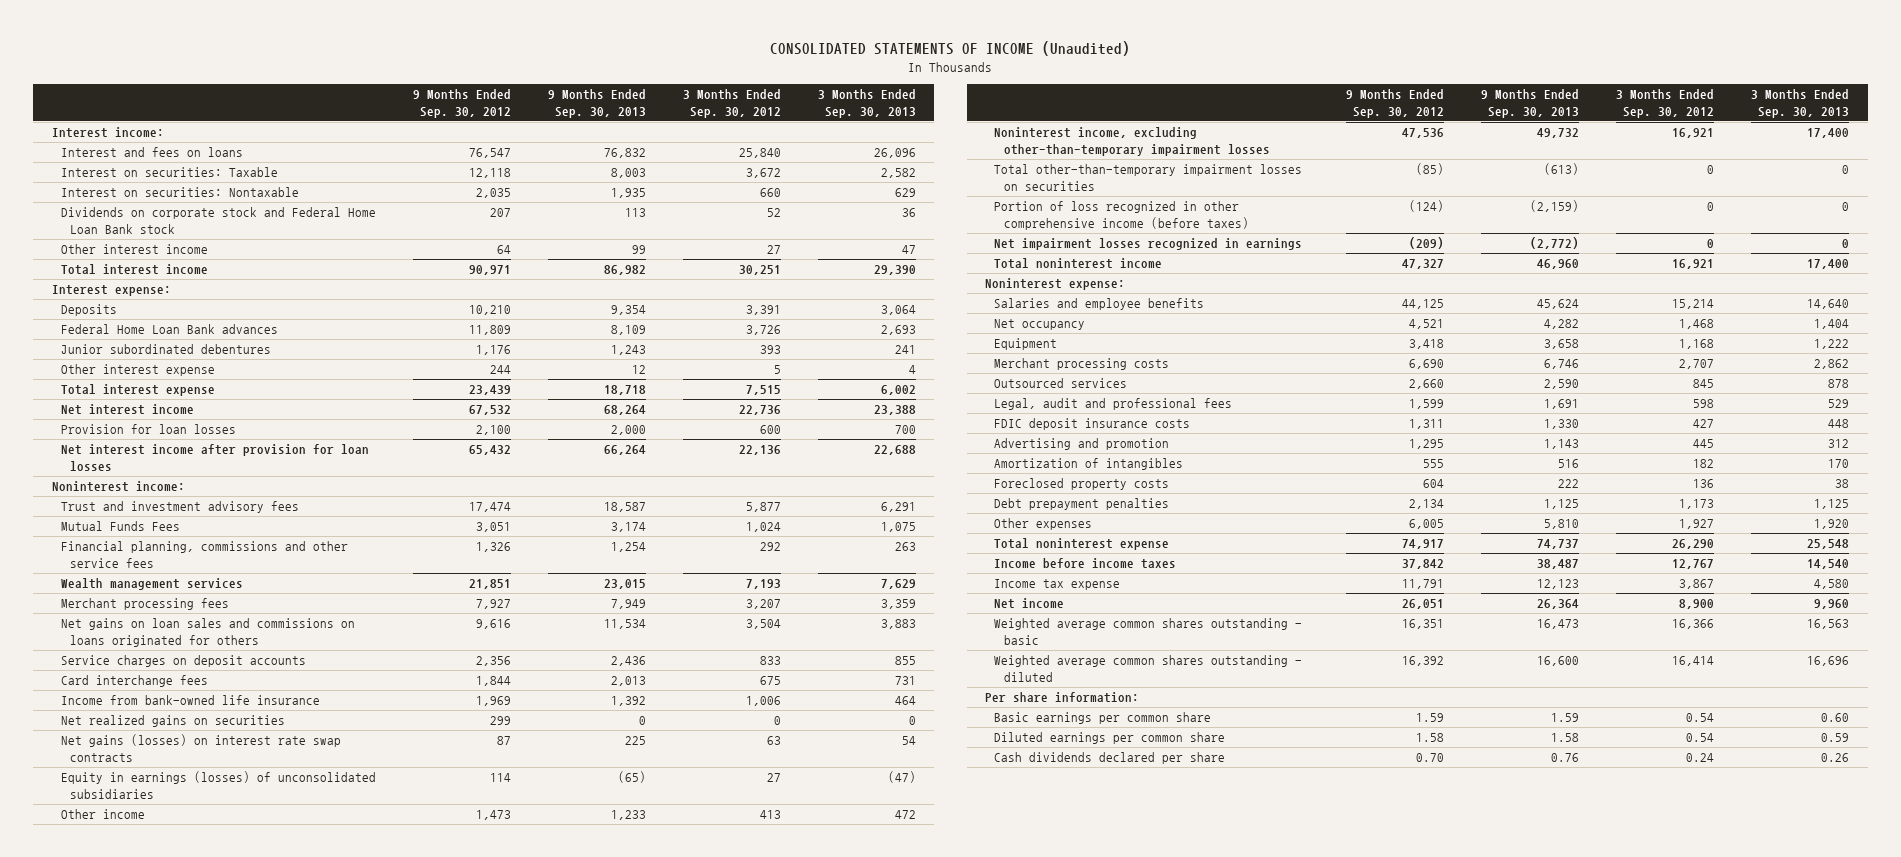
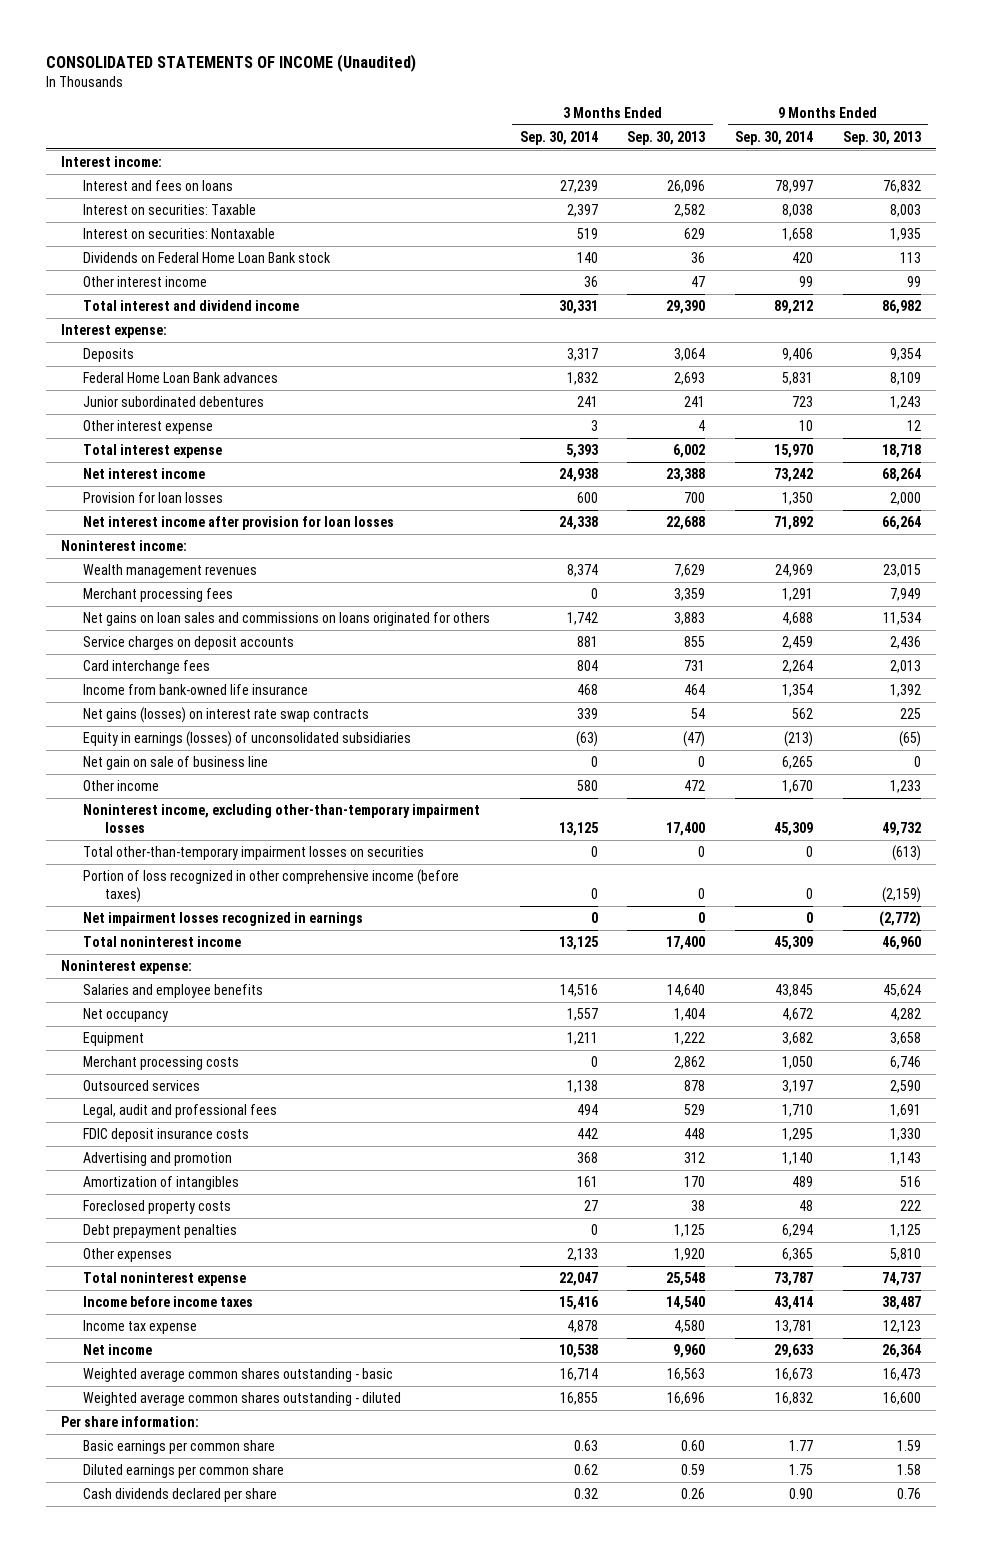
- | 9 Months Ended Sep. 30, 2012 | 9 Months Ended Sep. 30, 2013 | 3 Months Ended Sep. 30, 2012 | 3 Months Ended Sep. 30, 2013
+ | 3 Months Ended Sep. 30, 2014 | 3 Months Ended Sep. 30, 2013 | 9 Months Ended Sep. 30, 2014 | 9 Months Ended Sep. 30, 2013
- Dividends on corporate stock and Federal Home Loan Bank stock | 207 | 113 | 52 | 36
+ Dividends on Federal Home Loan Bank stock | 140 | 36 | 420 | 113
- Total interest income | 90,971 | 86,982 | 30,251 | 29,390
+ Total interest and dividend income | 30,331 | 29,390 | 89,212 | 86,982
- Trust and investment advisory fees | 17,474 | 18,587 | 5,877 | 6,291
- Mutual Funds Fees | 3,051 | 3,174 | 1,024 | 1,075
- Financial planning, commissions and other service fees | 1,326 | 1,254 | 292 | 263
- Wealth management services | 21,851 | 23,015 | 7,193 | 7,629
+ Wealth management revenues | 8,374 | 7,629 | 24,969 | 23,015
- Net realized gains on securities | 299 | 0 | 0 | 0
+ Net gain on sale of business line | 0 | 0 | 6,265 | 0

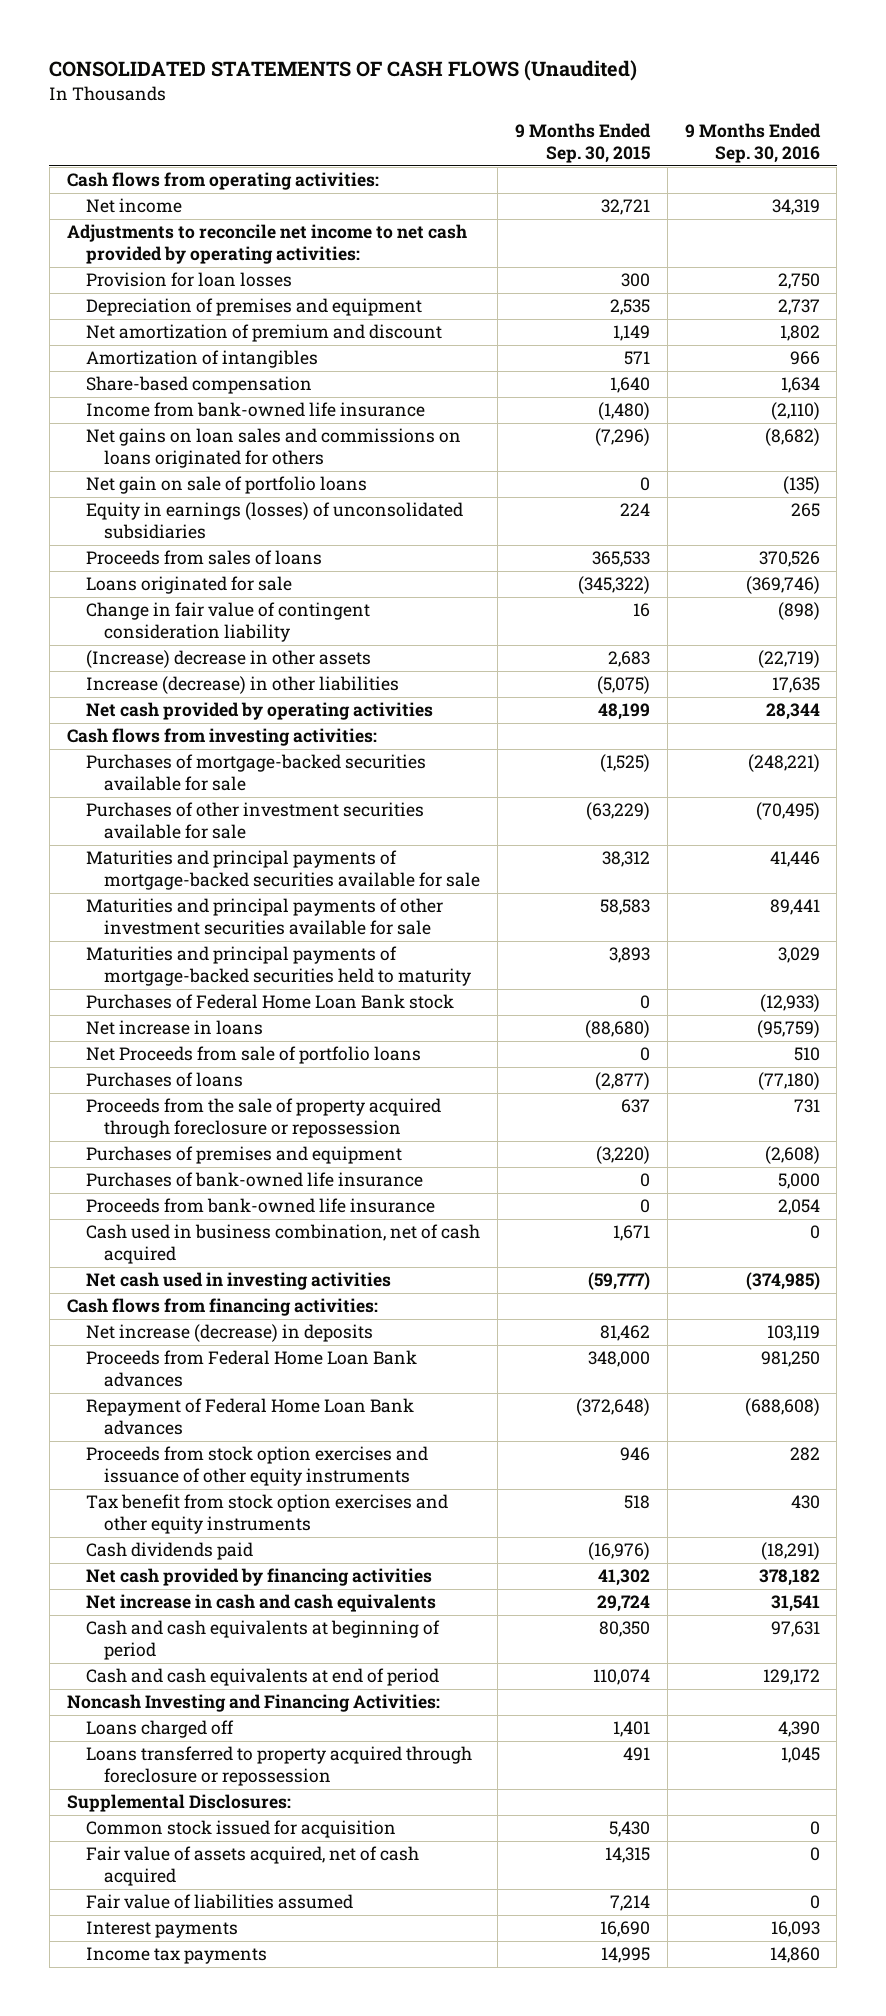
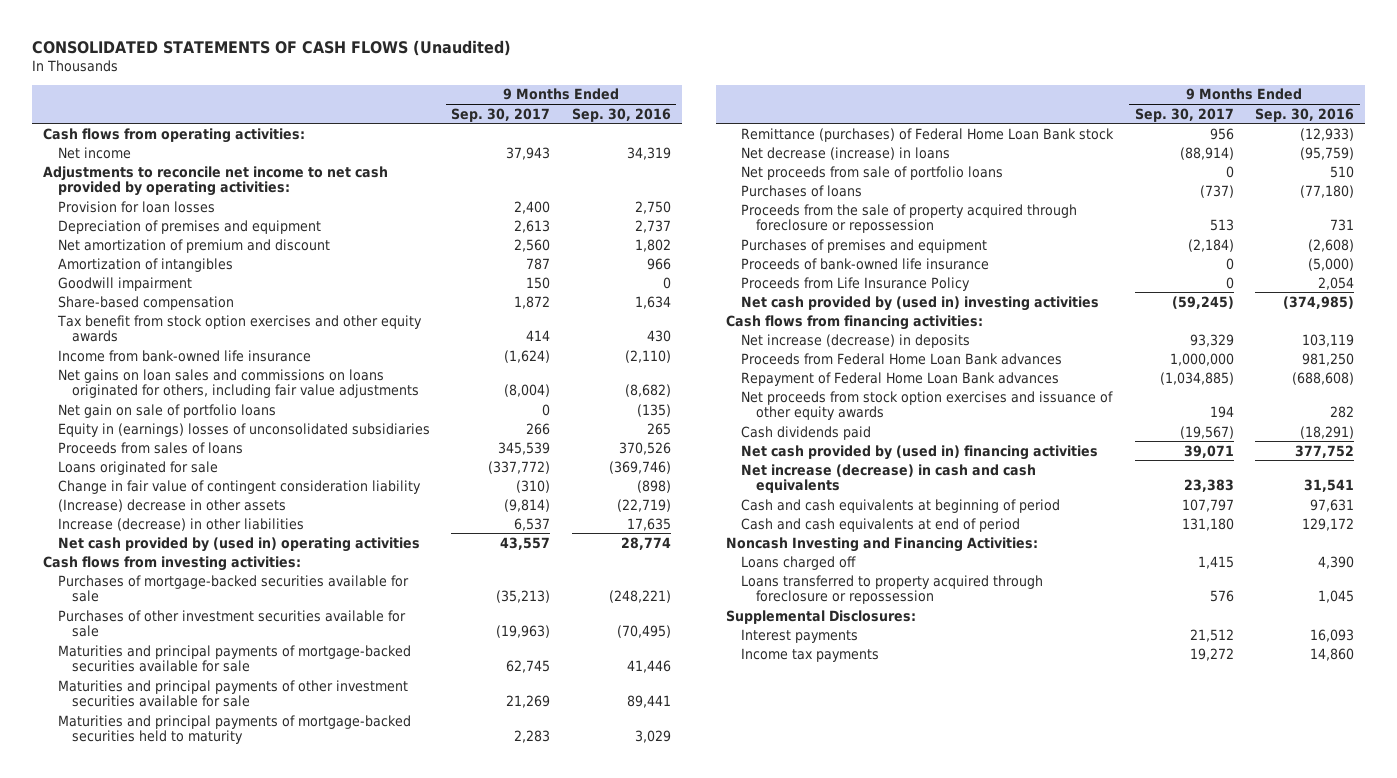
- | 9 Months Ended Sep. 30, 2015 | 9 Months Ended Sep. 30, 2016
+ | 9 Months Ended Sep. 30, 2017 | 9 Months Ended Sep. 30, 2016
+ Goodwill impairment | 150 | 0
+ Tax benefit from stock option exercises and other equity awards | 414 | 430
- Net gains on loan sales and commissions on loans originated for others | (7,296) | (8,682)
+ Net gains on loan sales and commissions on loans originated for others, including fair value adjustments | (8,004) | (8,682)
- Equity in earnings (losses) of unconsolidated subsidiaries | 224 | 265
+ Equity in (earnings) losses of unconsolidated subsidiaries | 266 | 265
- Net cash provided by operating activities | 48,199 | 28,344
+ Net cash provided by (used in) operating activities | 43,557 | 28,774
- Purchases of Federal Home Loan Bank stock | 0 | (12,933)
- Net increase in loans | (88,680) | (95,759)
- Net Proceeds from sale of portfolio loans | 0 | 510
+ Remittance (purchases) of Federal Home Loan Bank stock | 956 | (12,933)
+ Net decrease (increase) in loans | (88,914) | (95,759)
+ Net proceeds from sale of portfolio loans | 0 | 510
- Purchases of bank-owned life insurance | 0 | 5,000
- Proceeds from bank-owned life insurance | 0 | 2,054
- Cash used in business combination, net of cash acquired | 1,671 | 0
- Net cash used in investing activities | (59,777) | (374,985)
+ Proceeds of bank-owned life insurance | 0 | (5,000)
+ Proceeds from Life Insurance Policy | 0 | 2,054
+ Net cash provided by (used in) investing activities | (59,245) | (374,985)
- Proceeds from stock option exercises and issuance of other equity instruments | 946 | 282
- Tax benefit from stock option exercises and other equity instruments | 518 | 430
+ Net proceeds from stock option exercises and issuance of other equity awards | 194 | 282
- Net cash provided by financing activities | 41,302 | 378,182
- Net increase in cash and cash equivalents | 29,724 | 31,541
+ Net cash provided by (used in) financing activities | 39,071 | 377,752
+ Net increase (decrease) in cash and cash equivalents | 23,383 | 31,541
- Common stock issued for acquisition | 5,430 | 0
- Fair value of assets acquired, net of cash acquired | 14,315 | 0
- Fair value of liabilities assumed | 7,214 | 0

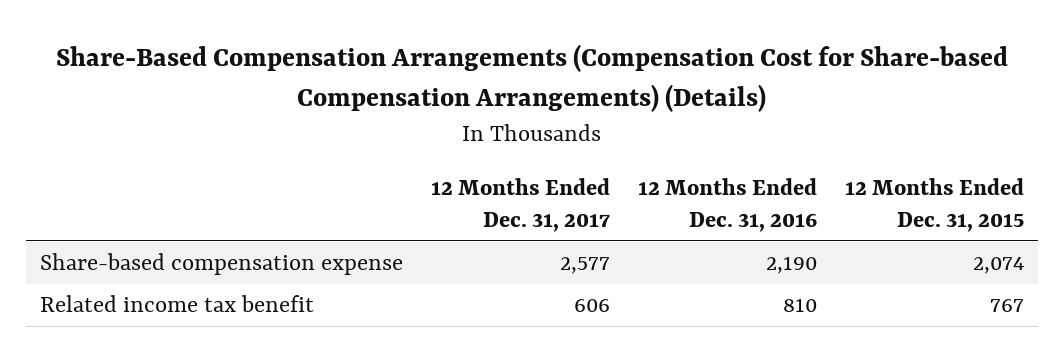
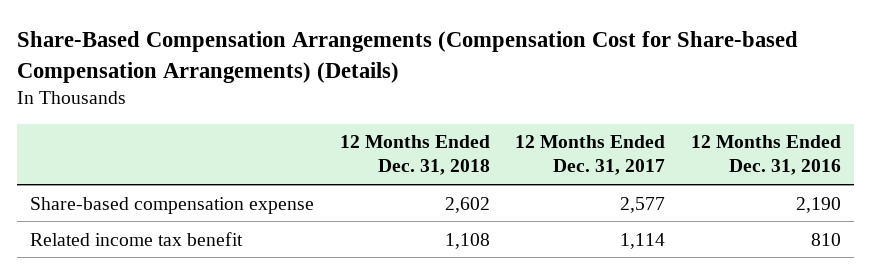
- | 12 Months Ended Dec. 31, 2017 | 12 Months Ended Dec. 31, 2016 | 12 Months Ended Dec. 31, 2015
+ | 12 Months Ended Dec. 31, 2018 | 12 Months Ended Dec. 31, 2017 | 12 Months Ended Dec. 31, 2016
- Related income tax benefit | 606 | 810 | 767
+ Related income tax benefit | 1,108 | 1,114 | 810

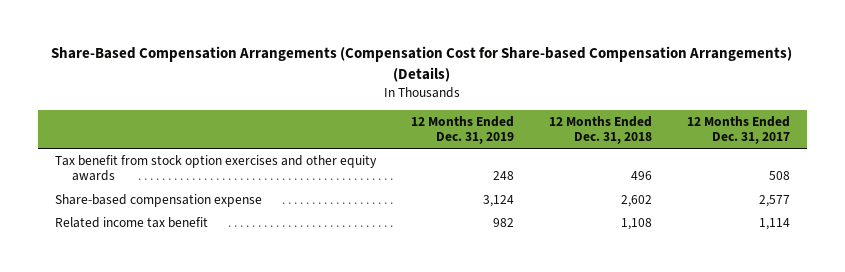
- | 12 Months Ended Dec. 31, 2018 | 12 Months Ended Dec. 31, 2017 | 12 Months Ended Dec. 31, 2016
+ | 12 Months Ended Dec. 31, 2019 | 12 Months Ended Dec. 31, 2018 | 12 Months Ended Dec. 31, 2017
+ Tax benefit from stock option exercises and other equity awards | 248 | 496 | 508

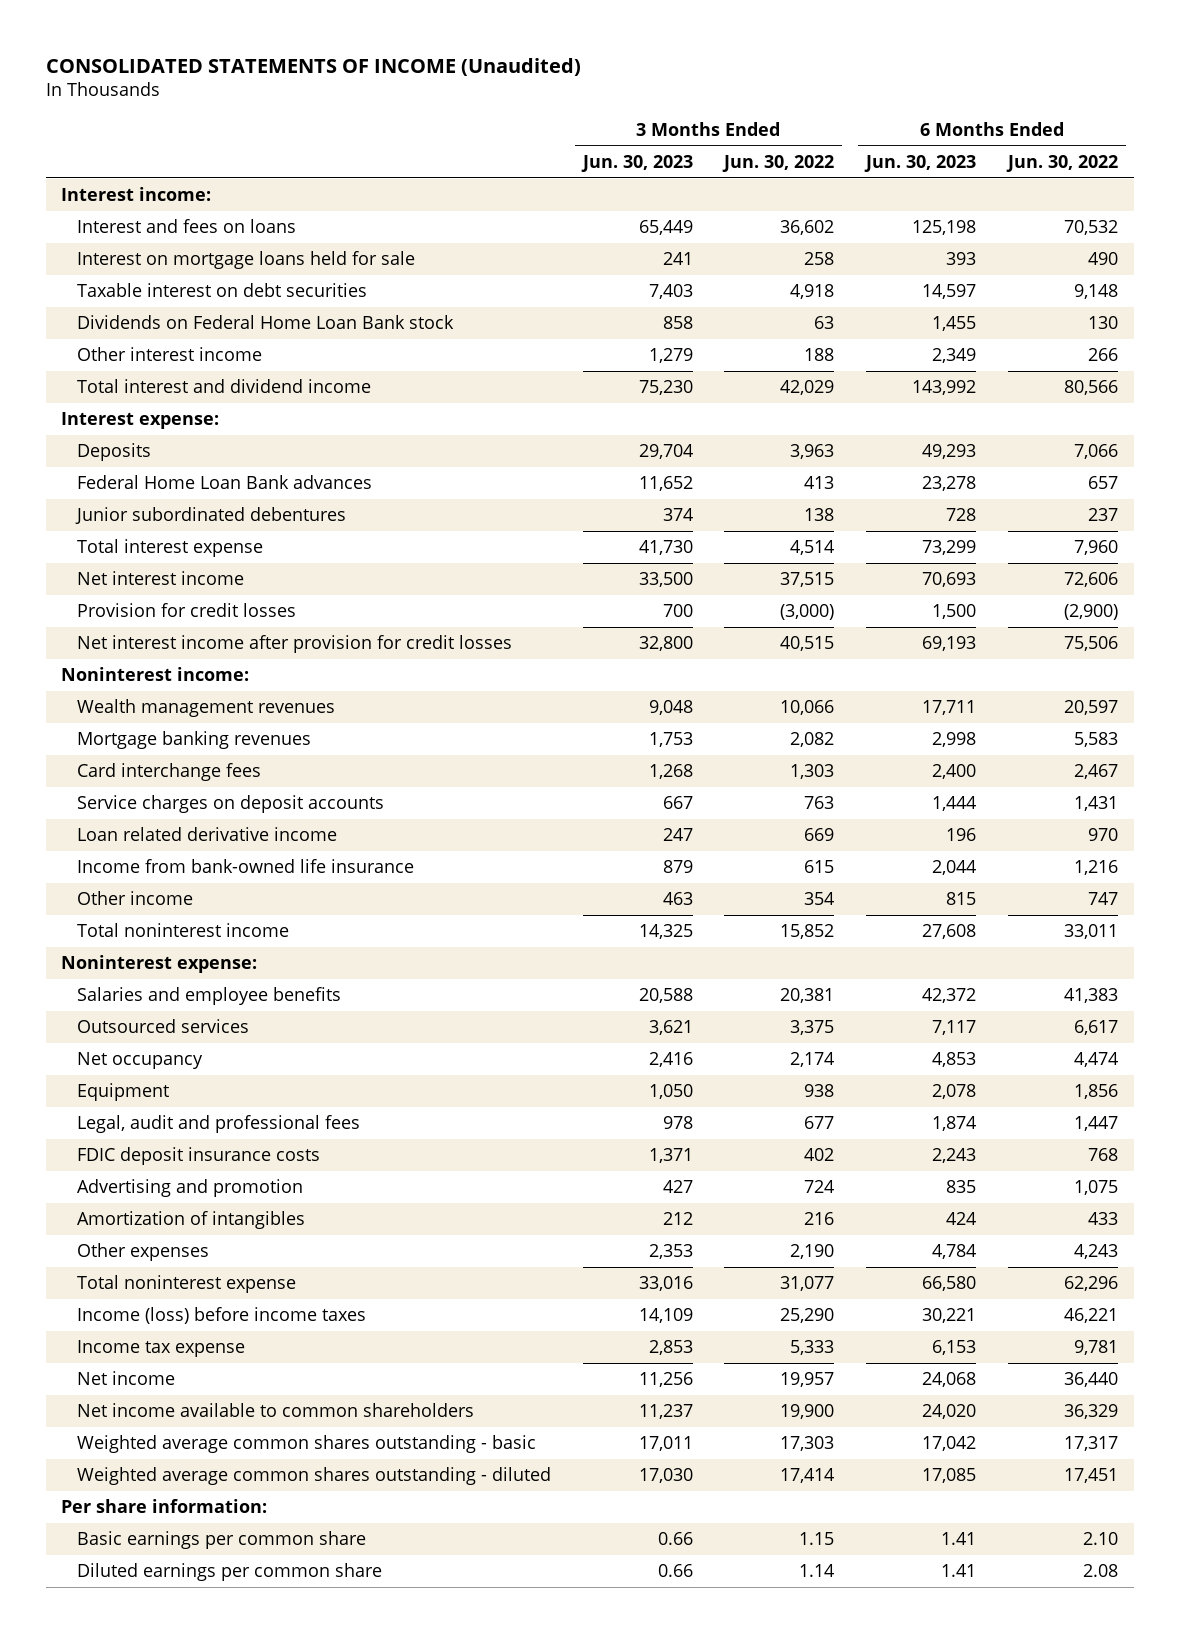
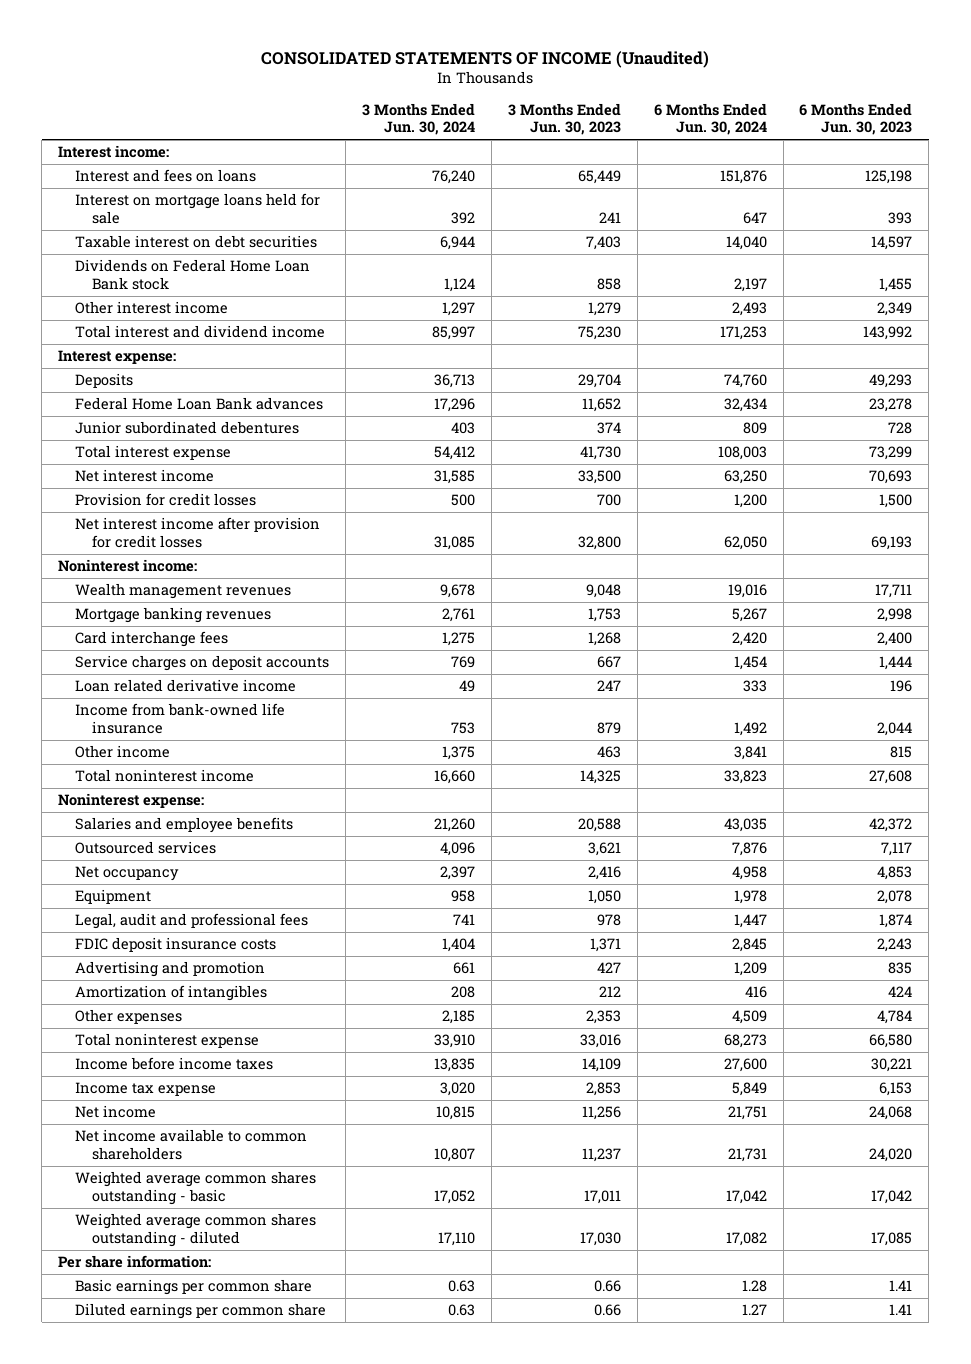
- | 3 Months Ended Jun. 30, 2023 | 3 Months Ended Jun. 30, 2022 | 6 Months Ended Jun. 30, 2023 | 6 Months Ended Jun. 30, 2022
+ | 3 Months Ended Jun. 30, 2024 | 3 Months Ended Jun. 30, 2023 | 6 Months Ended Jun. 30, 2024 | 6 Months Ended Jun. 30, 2023
- Income (loss) before income taxes | 14,109 | 25,290 | 30,221 | 46,221
+ Income before income taxes | 13,835 | 14,109 | 27,600 | 30,221

